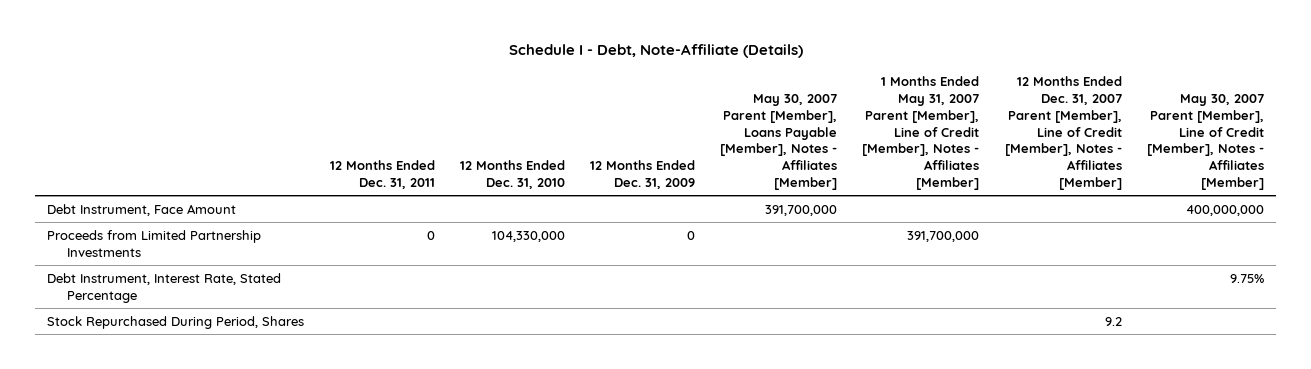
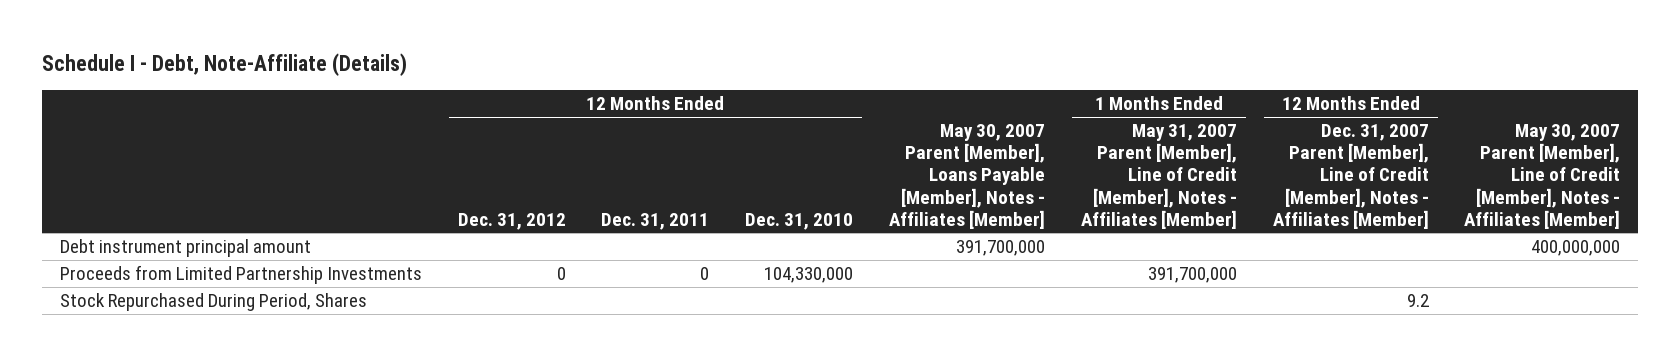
- | 12 Months Ended Dec. 31, 2011 | 12 Months Ended Dec. 31, 2010 | 12 Months Ended Dec. 31, 2009 | May 30, 2007 Parent [Member], Loans Payable [Member], Notes - Affiliates [Member] | 1 Months Ended May 31, 2007 Parent [Member], Line of Credit [Member], Notes - Affiliates [Member] | 12 Months Ended Dec. 31, 2007 Parent [Member], Line of Credit [Member], Notes - Affiliates [Member] | May 30, 2007 Parent [Member], Line of Credit [Member], Notes - Affiliates [Member]
+ | 12 Months Ended Dec. 31, 2012 | 12 Months Ended Dec. 31, 2011 | 12 Months Ended Dec. 31, 2010 | May 30, 2007 Parent [Member], Loans Payable [Member], Notes - Affiliates [Member] | 1 Months Ended May 31, 2007 Parent [Member], Line of Credit [Member], Notes - Affiliates [Member] | 12 Months Ended Dec. 31, 2007 Parent [Member], Line of Credit [Member], Notes - Affiliates [Member] | May 30, 2007 Parent [Member], Line of Credit [Member], Notes - Affiliates [Member]
- Debt Instrument, Face Amount | | | | 391,700,000 | | | 400,000,000
+ Debt instrument principal amount | | | | 391,700,000 | | | 400,000,000
- Debt Instrument, Interest Rate, Stated Percentage | | | | | | | 9.75%

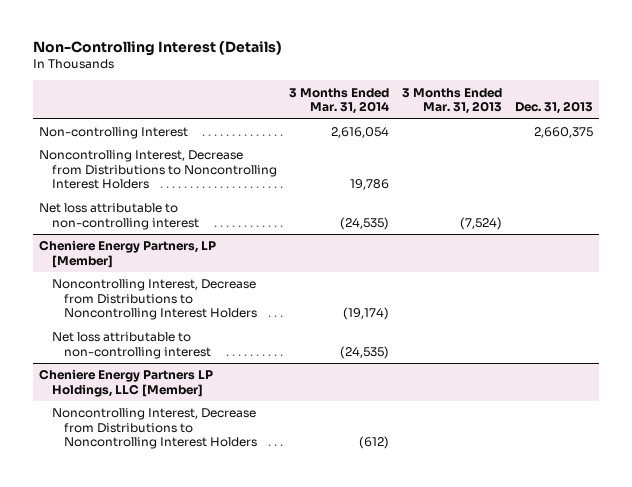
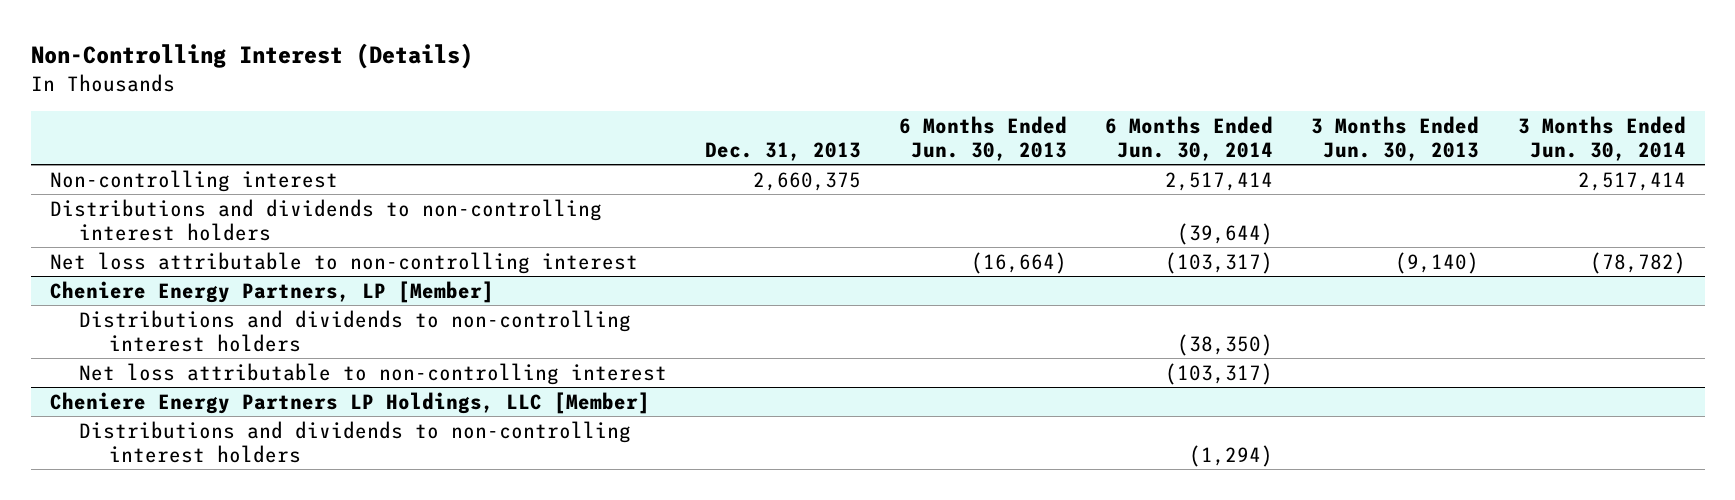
- | 3 Months Ended Mar. 31, 2014 | 3 Months Ended Mar. 31, 2013 | Dec. 31, 2013
+ | Dec. 31, 2013 | 6 Months Ended Jun. 30, 2013 | 6 Months Ended Jun. 30, 2014 | 3 Months Ended Jun. 30, 2013 | 3 Months Ended Jun. 30, 2014
- Non-controlling Interest | 2,616,054 | | 2,660,375
- Noncontrolling Interest, Decrease from Distributions to Noncontrolling Interest Holders | 19,786 | |
+ Non-controlling interest | 2,660,375 | | 2,517,414 | | 2,517,414
+ Distributions and dividends to non-controlling interest holders | | | (39,644) | |
@ Cheniere Energy Partners, LP [Member]
- Noncontrolling Interest, Decrease from Distributions to Noncontrolling Interest Holders | (19,174) | |
+ Distributions and dividends to non-controlling interest holders | | | (38,350) | |
@ Cheniere Energy Partners LP Holdings, LLC [Member]
- Noncontrolling Interest, Decrease from Distributions to Noncontrolling Interest Holders | (612) | |
+ Distributions and dividends to non-controlling interest holders | | | (1,294) | |

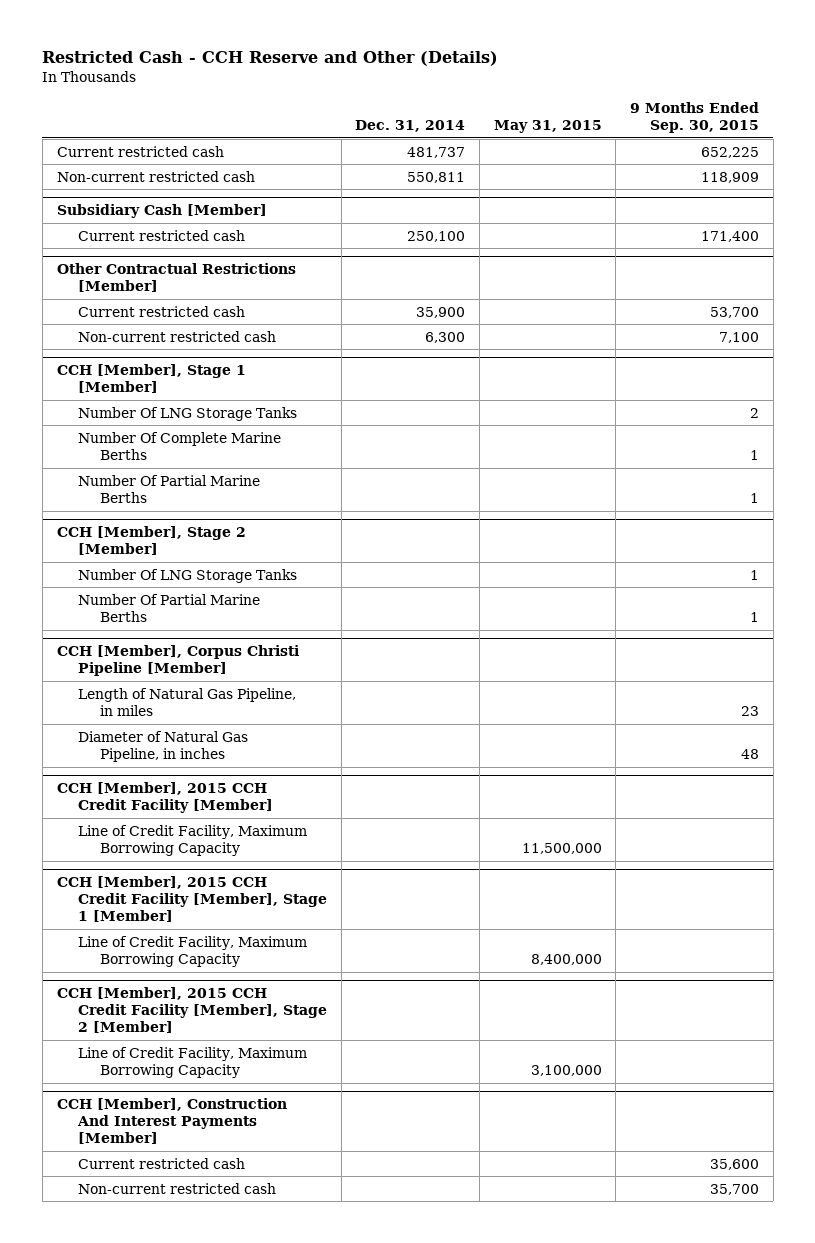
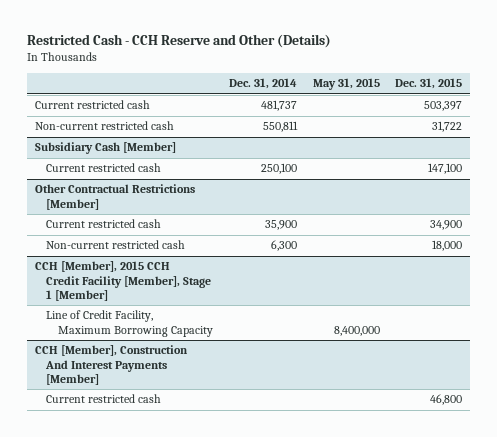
- | Dec. 31, 2014 | May 31, 2015 | 9 Months Ended Sep. 30, 2015
+ | Dec. 31, 2014 | May 31, 2015 | Dec. 31, 2015
- CCH [Member], Stage 1 [Member]
- Number Of LNG Storage Tanks | | | 2
- Number Of Complete Marine Berths | | | 1
- Number Of Partial Marine Berths | | | 1
- CCH [Member], Stage 2 [Member]
- Number Of LNG Storage Tanks | | | 1
- Number Of Partial Marine Berths | | | 1
- CCH [Member], Corpus Christi Pipeline [Member]
- Length of Natural Gas Pipeline, in miles | | | 23
- Diameter of Natural Gas Pipeline, in inches | | | 48
- CCH [Member], 2015 CCH Credit Facility [Member]
- Line of Credit Facility, Maximum Borrowing Capacity | | 11,500,000 |
- CCH [Member], 2015 CCH Credit Facility [Member], Stage 2 [Member]
- Line of Credit Facility, Maximum Borrowing Capacity | | 3,100,000 |
@ CCH [Member], Construction And Interest Payments [Member]
- Non-current restricted cash | | | 35,700

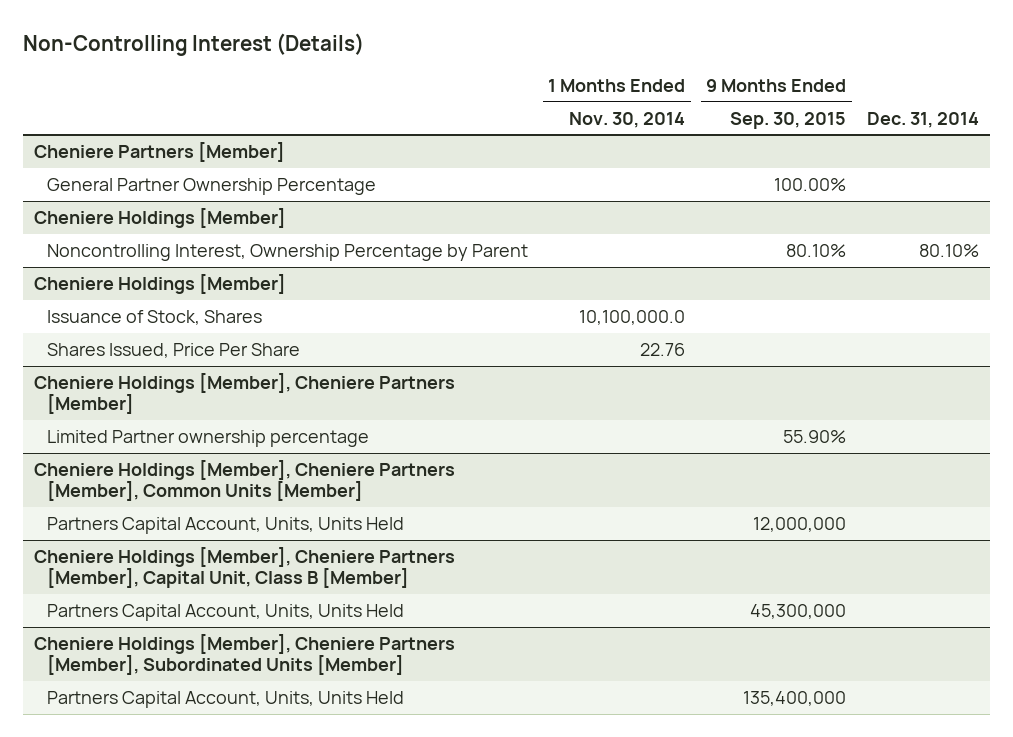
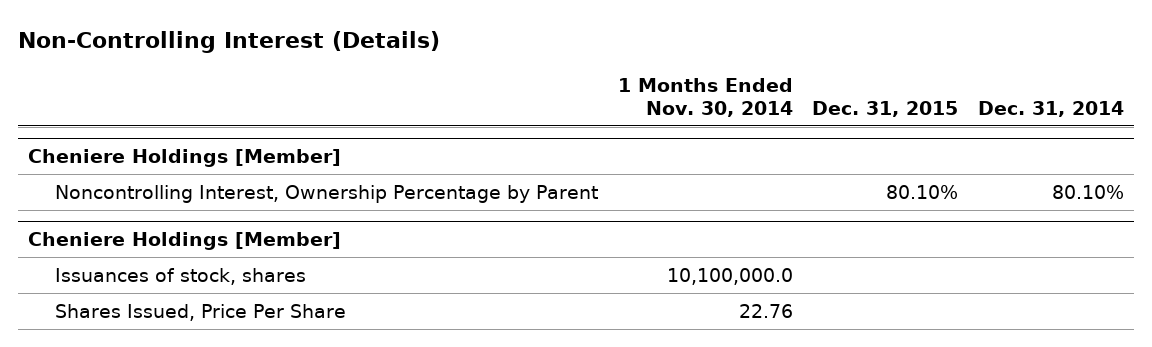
- | 1 Months Ended Nov. 30, 2014 | 9 Months Ended Sep. 30, 2015 | Dec. 31, 2014
+ | 1 Months Ended Nov. 30, 2014 | Dec. 31, 2015 | Dec. 31, 2014
- Cheniere Partners [Member]
- General Partner Ownership Percentage | | 100.00% |
@ Cheniere Holdings [Member]
- Issuance of Stock, Shares | 10,100,000.0 | |
+ Issuances of stock, shares | 10,100,000.0 | |
- Cheniere Holdings [Member], Cheniere Partners [Member]
- Limited Partner ownership percentage | | 55.90% |
- Cheniere Holdings [Member], Cheniere Partners [Member], Common Units [Member]
- Partners Capital Account, Units, Units Held | | 12,000,000 |
- Cheniere Holdings [Member], Cheniere Partners [Member], Capital Unit, Class B [Member]
- Partners Capital Account, Units, Units Held | | 45,300,000 |
- Cheniere Holdings [Member], Cheniere Partners [Member], Subordinated Units [Member]
- Partners Capital Account, Units, Units Held | | 135,400,000 |

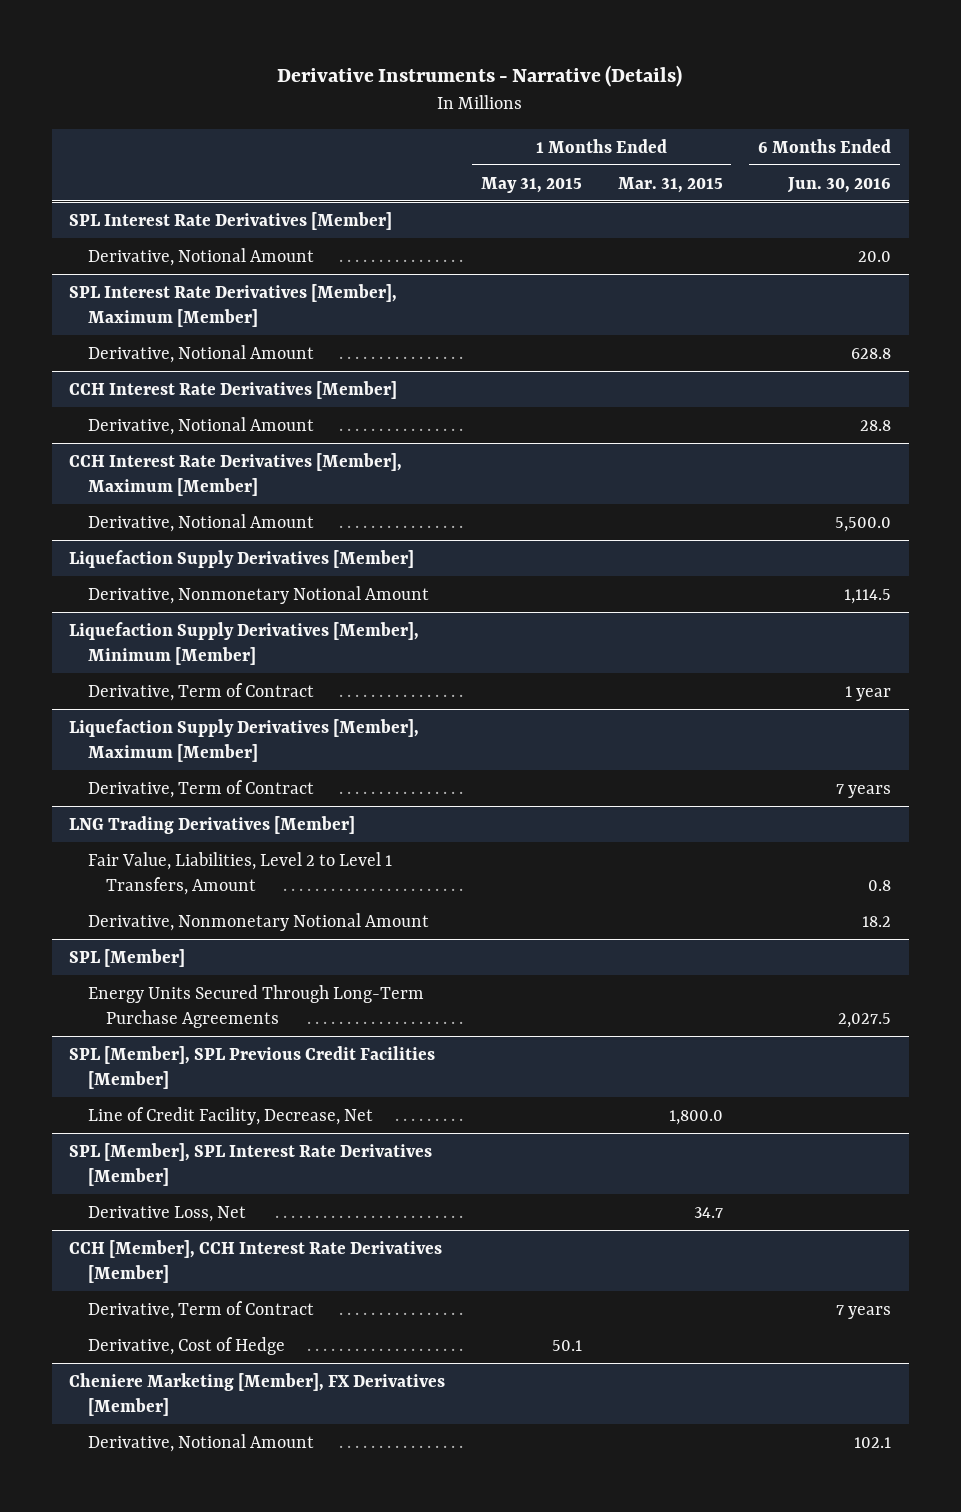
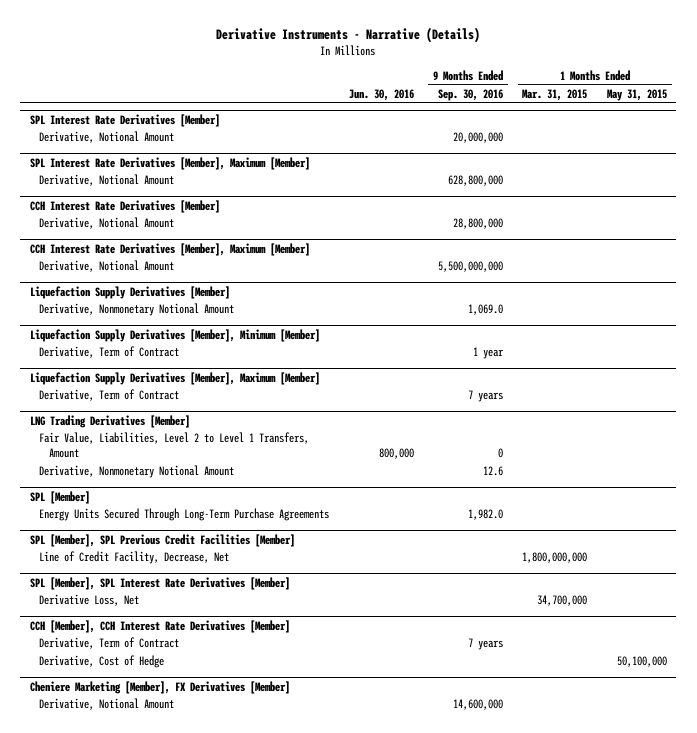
- | 1 Months Ended May 31, 2015 | 1 Months Ended Mar. 31, 2015 | 6 Months Ended Jun. 30, 2016
+ | Jun. 30, 2016 | 9 Months Ended Sep. 30, 2016 | 1 Months Ended Mar. 31, 2015 | 1 Months Ended May 31, 2015
@ SPL [Member], SPL Previous Credit Facilities [Member]
- Line of Credit Facility, Decrease, Net | | 1,800.0 |
+ Line of Credit Facility, Decrease, Net | | | 1,800,000,000 |
@ SPL [Member], SPL Interest Rate Derivatives [Member]
- Derivative Loss, Net | | 34.7 |
+ Derivative Loss, Net | | | 34,700,000 |
@ CCH [Member], CCH Interest Rate Derivatives [Member]
- Derivative, Cost of Hedge | 50.1 | |
+ Derivative, Cost of Hedge | | | | 50,100,000

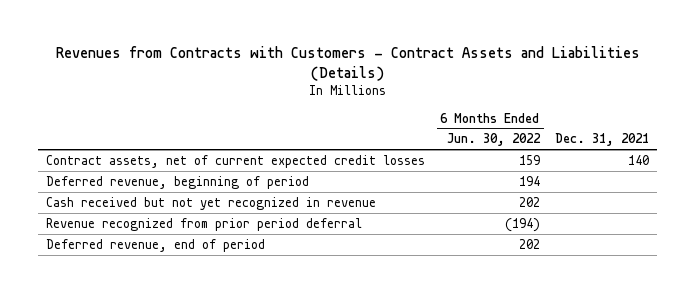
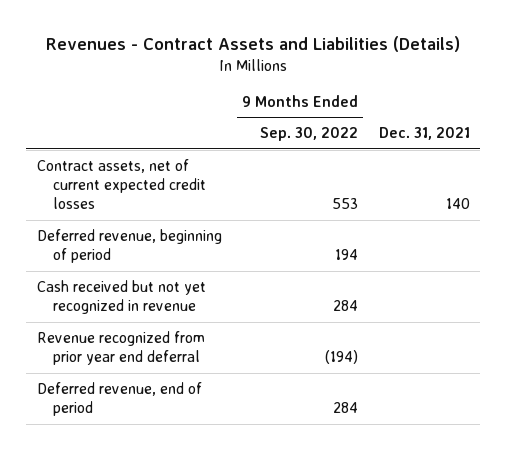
- Revenues from Contracts with Customers - Contract Assets and Liabilities (Details)
+ Revenues - Contract Assets and Liabilities (Details)
- | 6 Months Ended Jun. 30, 2022 | Dec. 31, 2021
+ | 9 Months Ended Sep. 30, 2022 | Dec. 31, 2021
- Revenue recognized from prior period deferral | (194) |
+ Revenue recognized from prior year end deferral | (194) |

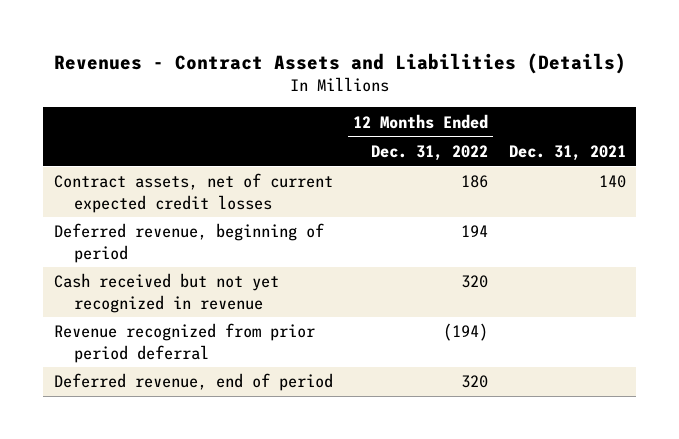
- | 9 Months Ended Sep. 30, 2022 | Dec. 31, 2021
+ | 12 Months Ended Dec. 31, 2022 | Dec. 31, 2021
- Revenue recognized from prior year end deferral | (194) |
+ Revenue recognized from prior period deferral | (194) |

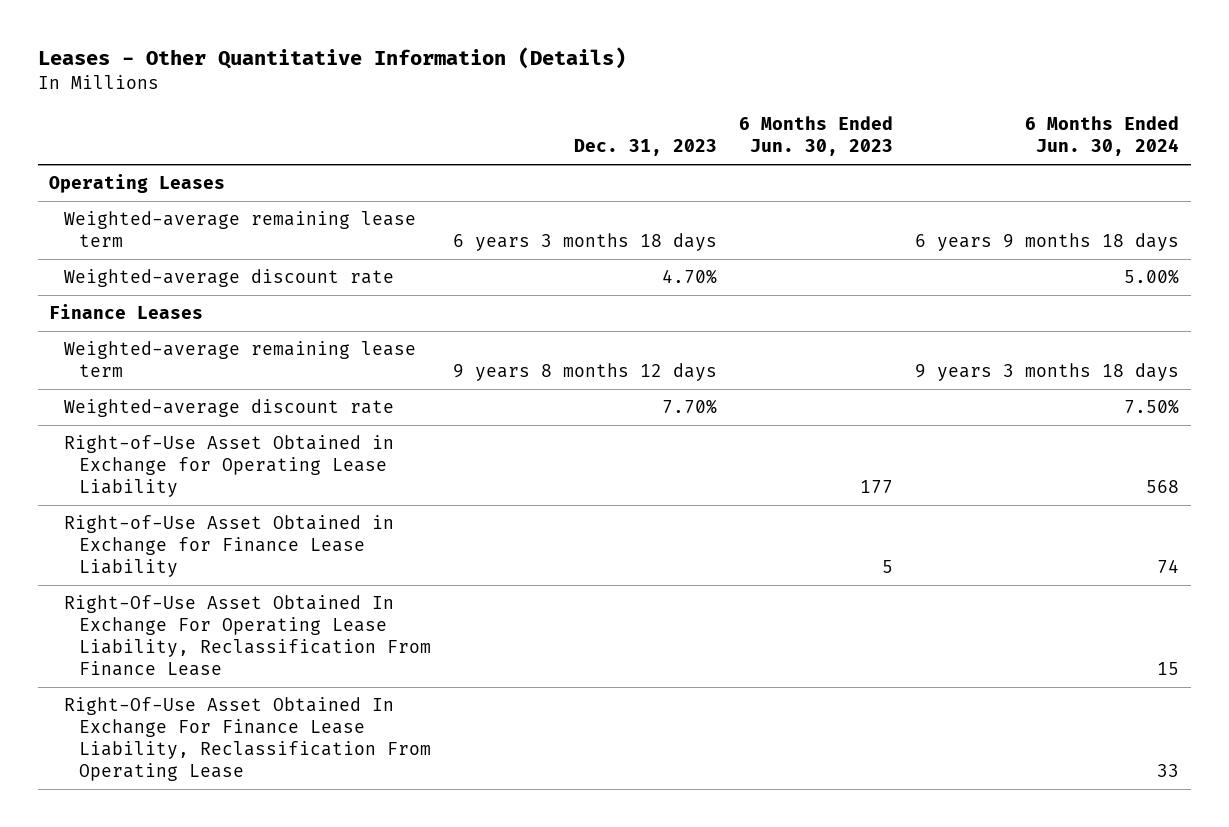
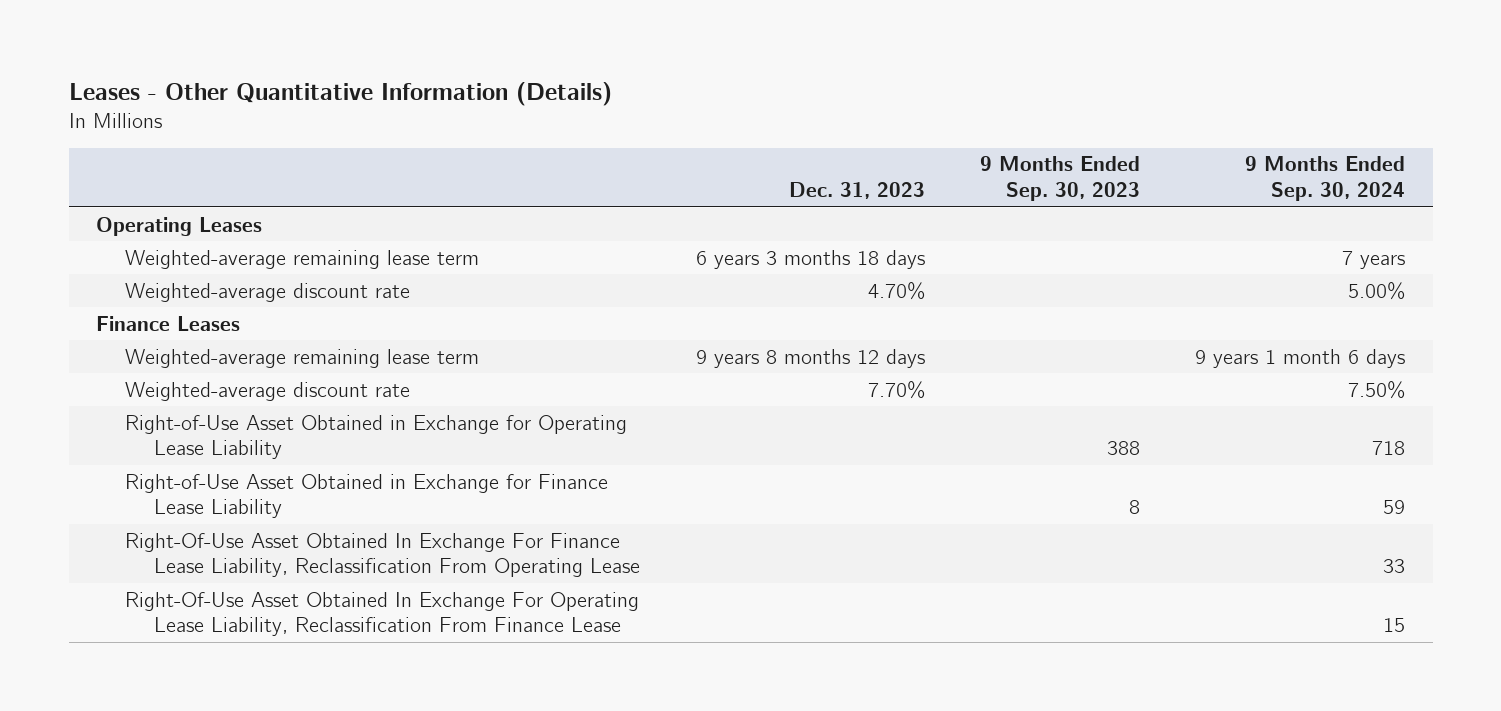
- | Dec. 31, 2023 | 6 Months Ended Jun. 30, 2023 | 6 Months Ended Jun. 30, 2024
+ | Dec. 31, 2023 | 9 Months Ended Sep. 30, 2023 | 9 Months Ended Sep. 30, 2024
moved down: Right-Of-Use Asset Obtained In Exchange For Operating Lease Liability, Reclassification From Finance Lease | | | 15

